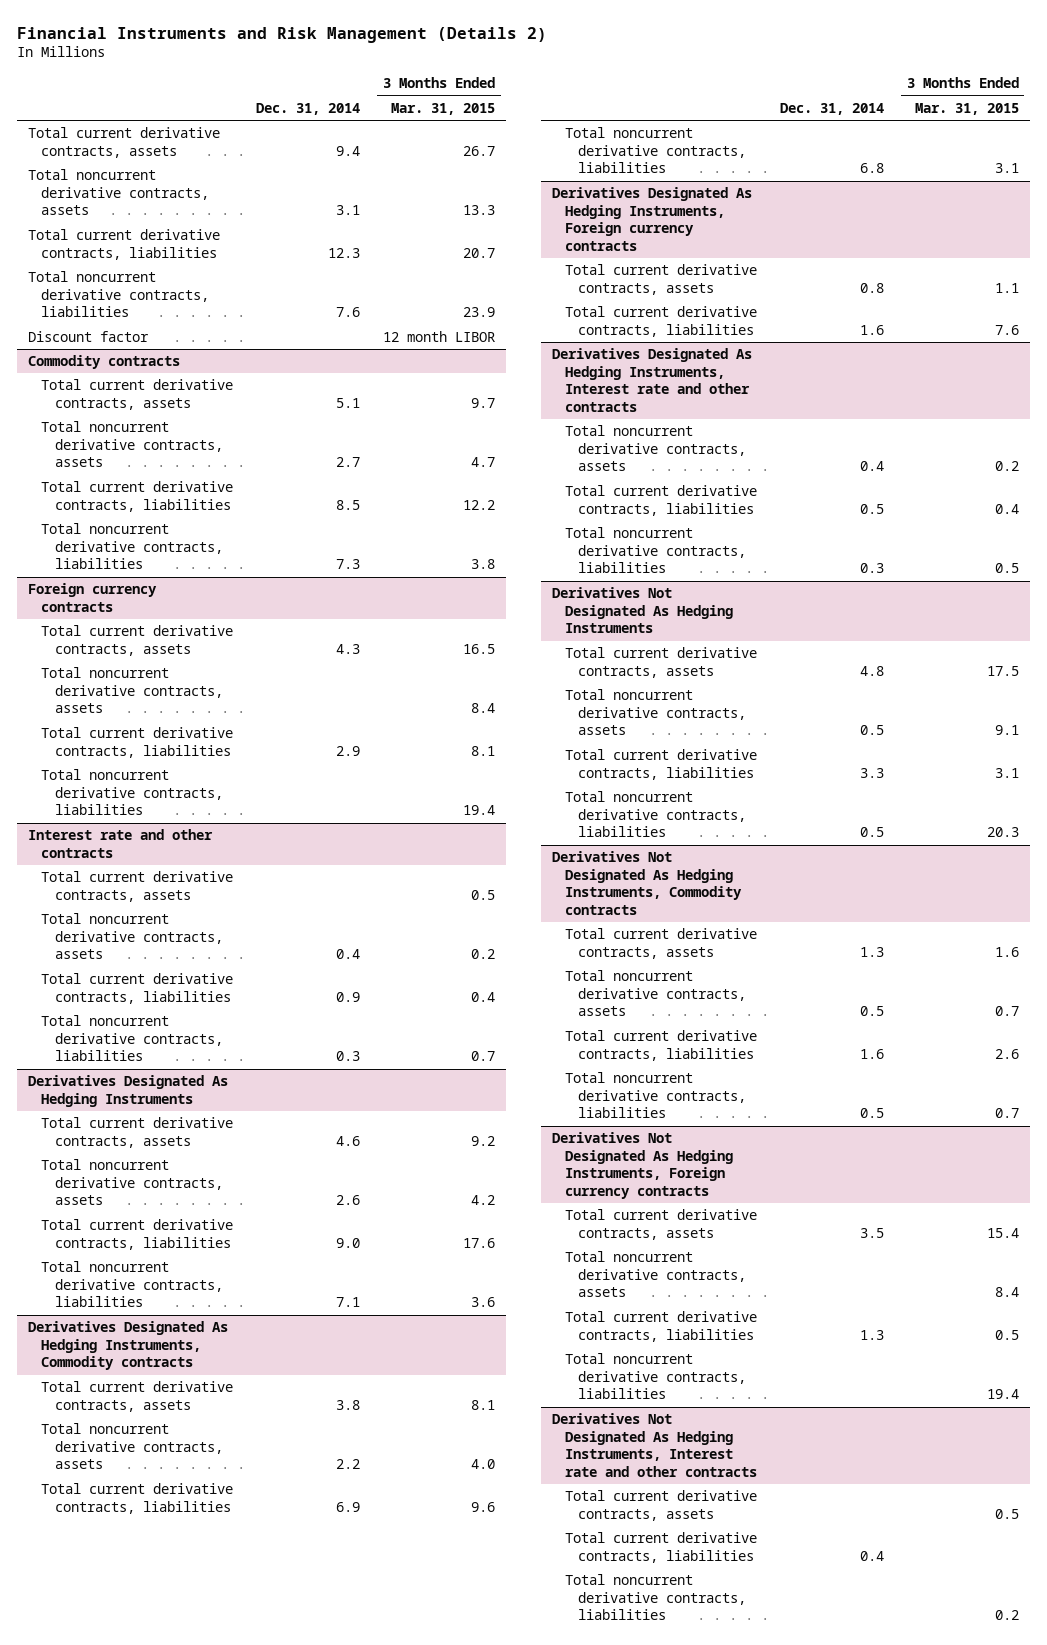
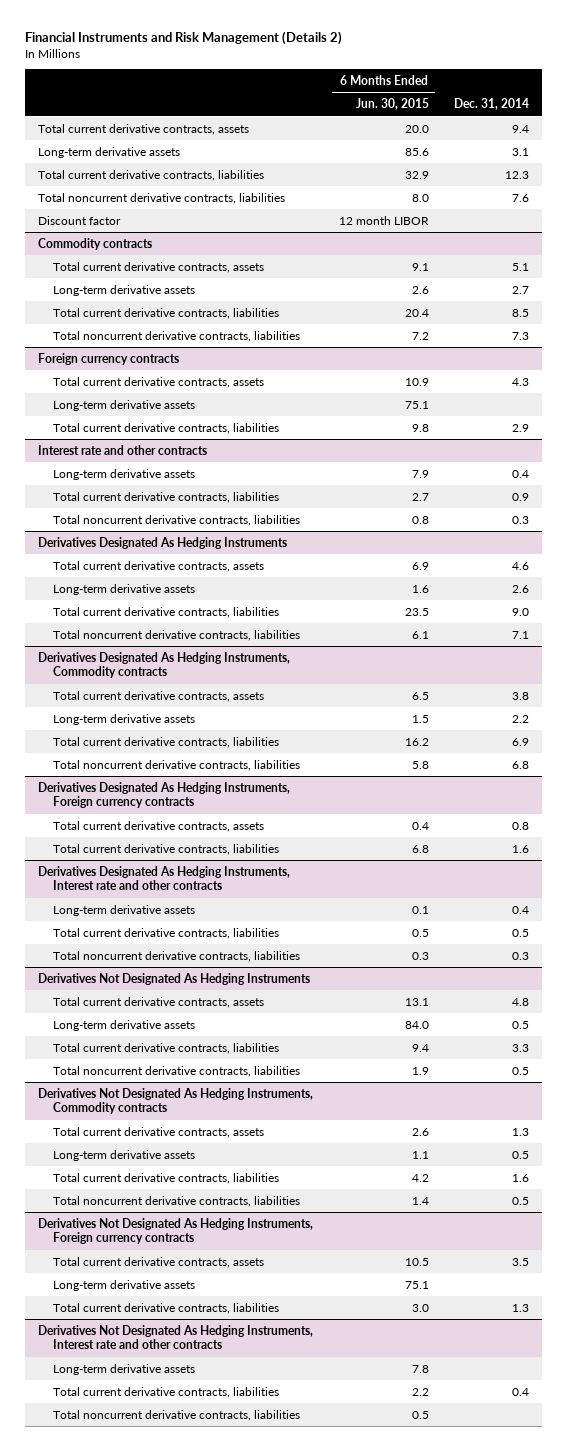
- | Dec. 31, 2014 | 3 Months Ended Mar. 31, 2015
+ | 6 Months Ended Jun. 30, 2015 | Dec. 31, 2014
- Total noncurrent derivative contracts, assets | 3.1 | 13.3
+ Long-term derivative assets | 85.6 | 3.1
@ Commodity contracts
- Total noncurrent derivative contracts, assets | 2.7 | 4.7
+ Long-term derivative assets | 2.6 | 2.7
@ Foreign currency contracts
- Total noncurrent derivative contracts, assets | | 8.4
+ Long-term derivative assets | 75.1 |
- Total noncurrent derivative contracts, liabilities | | 19.4
@ Interest rate and other contracts
- Total current derivative contracts, assets | | 0.5
- Total noncurrent derivative contracts, assets | 0.4 | 0.2
+ Long-term derivative assets | 7.9 | 0.4
@ Derivatives Designated As Hedging Instruments
- Total noncurrent derivative contracts, assets | 2.6 | 4.2
+ Long-term derivative assets | 1.6 | 2.6
@ Derivatives Designated As Hedging Instruments, Commodity contracts
- Total noncurrent derivative contracts, assets | 2.2 | 4.0
+ Long-term derivative assets | 1.5 | 2.2
@ Derivatives Designated As Hedging Instruments, Interest rate and other contracts
- Total noncurrent derivative contracts, assets | 0.4 | 0.2
+ Long-term derivative assets | 0.1 | 0.4
@ Derivatives Not Designated As Hedging Instruments
- Total noncurrent derivative contracts, assets | 0.5 | 9.1
+ Long-term derivative assets | 84.0 | 0.5
@ Derivatives Not Designated As Hedging Instruments, Commodity contracts
- Total noncurrent derivative contracts, assets | 0.5 | 0.7
+ Long-term derivative assets | 1.1 | 0.5
@ Derivatives Not Designated As Hedging Instruments, Foreign currency contracts
- Total noncurrent derivative contracts, assets | | 8.4
+ Long-term derivative assets | 75.1 |
- Total noncurrent derivative contracts, liabilities | | 19.4
@ Derivatives Not Designated As Hedging Instruments, Interest rate and other contracts
- Total current derivative contracts, assets | | 0.5
+ Long-term derivative assets | 7.8 |

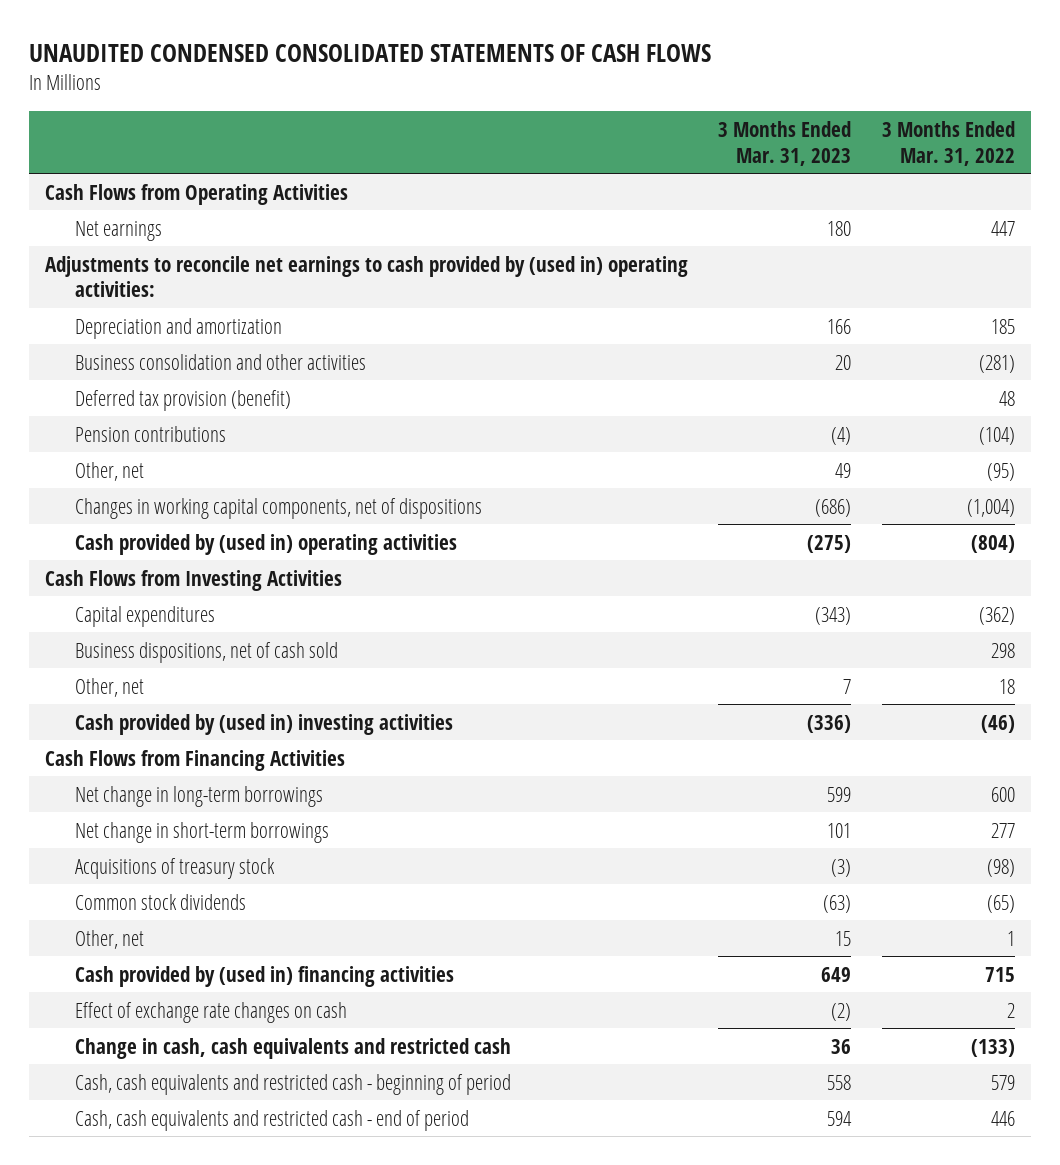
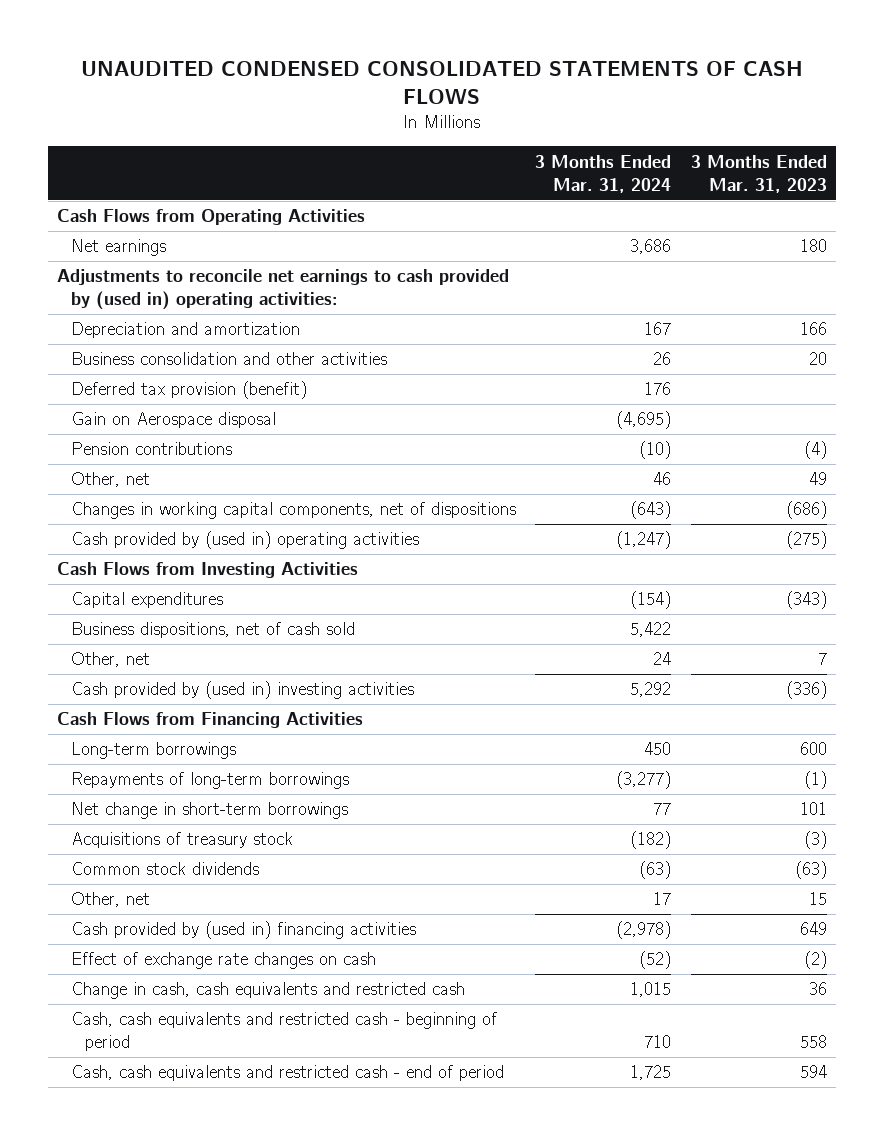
- | 3 Months Ended Mar. 31, 2023 | 3 Months Ended Mar. 31, 2022
+ | 3 Months Ended Mar. 31, 2024 | 3 Months Ended Mar. 31, 2023
+ Gain on Aerospace disposal | (4,695) |
- Net change in long-term borrowings | 599 | 600
+ Long-term borrowings | 450 | 600
+ Repayments of long-term borrowings | (3,277) | (1)

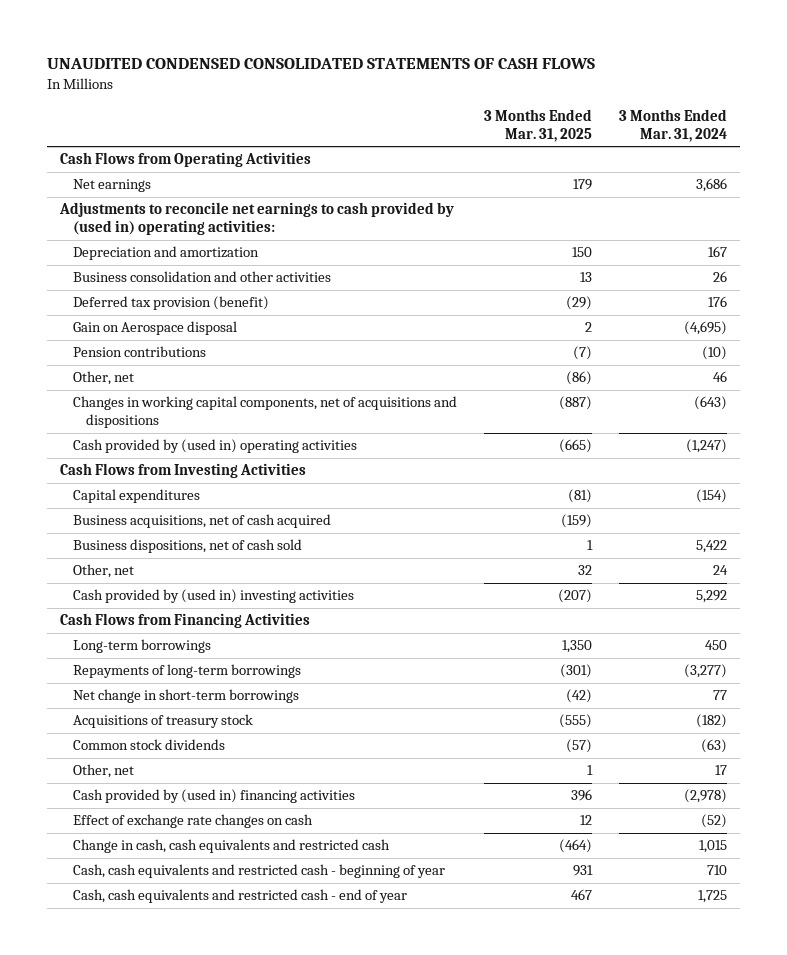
- | 3 Months Ended Mar. 31, 2024 | 3 Months Ended Mar. 31, 2023
+ | 3 Months Ended Mar. 31, 2025 | 3 Months Ended Mar. 31, 2024
- Changes in working capital components, net of dispositions | (643) | (686)
+ Changes in working capital components, net of acquisitions and dispositions | (887) | (643)
+ Business acquisitions, net of cash acquired | (159) |
- Cash, cash equivalents and restricted cash - beginning of period | 710 | 558
- Cash, cash equivalents and restricted cash - end of period | 1,725 | 594
+ Cash, cash equivalents and restricted cash - beginning of year | 931 | 710
+ Cash, cash equivalents and restricted cash - end of year | 467 | 1,725

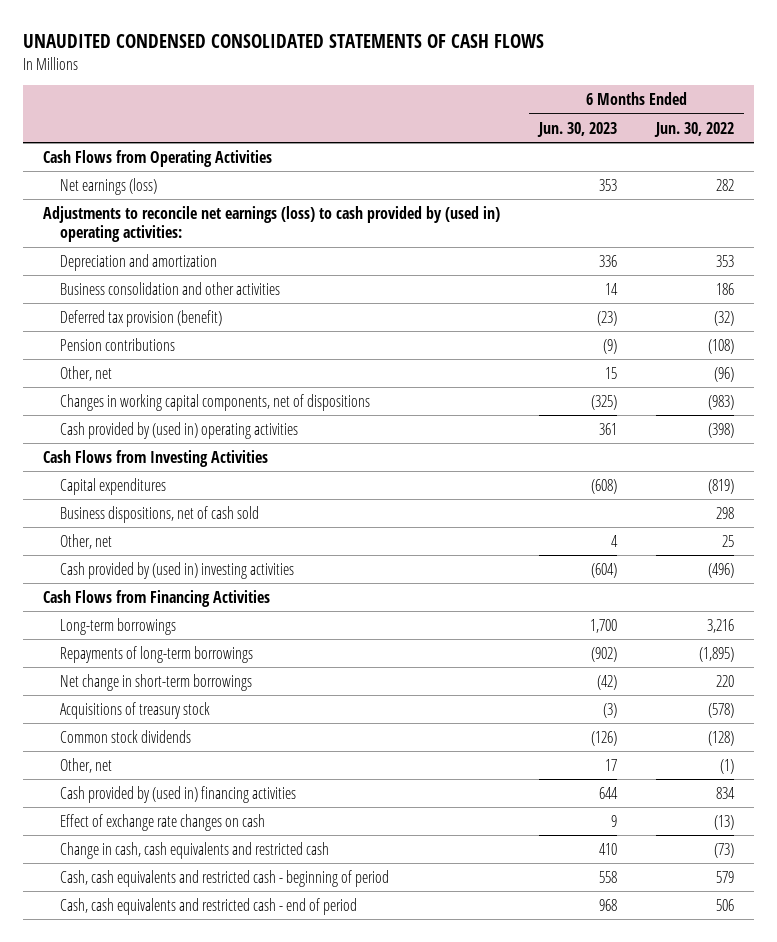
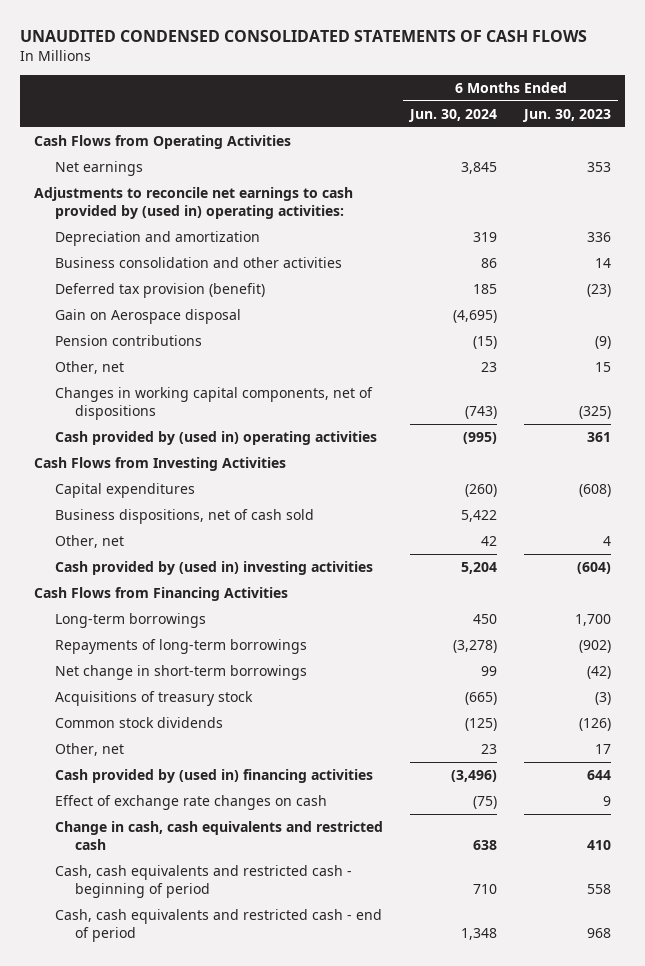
- | 6 Months Ended Jun. 30, 2023 | 6 Months Ended Jun. 30, 2022
+ | 6 Months Ended Jun. 30, 2024 | 6 Months Ended Jun. 30, 2023
- Net earnings (loss) | 353 | 282
- Adjustments to reconcile net earnings (loss) to cash provided by (used in) operating activities:
+ Net earnings | 3,845 | 353
+ Adjustments to reconcile net earnings to cash provided by (used in) operating activities:
+ Gain on Aerospace disposal | (4,695) |

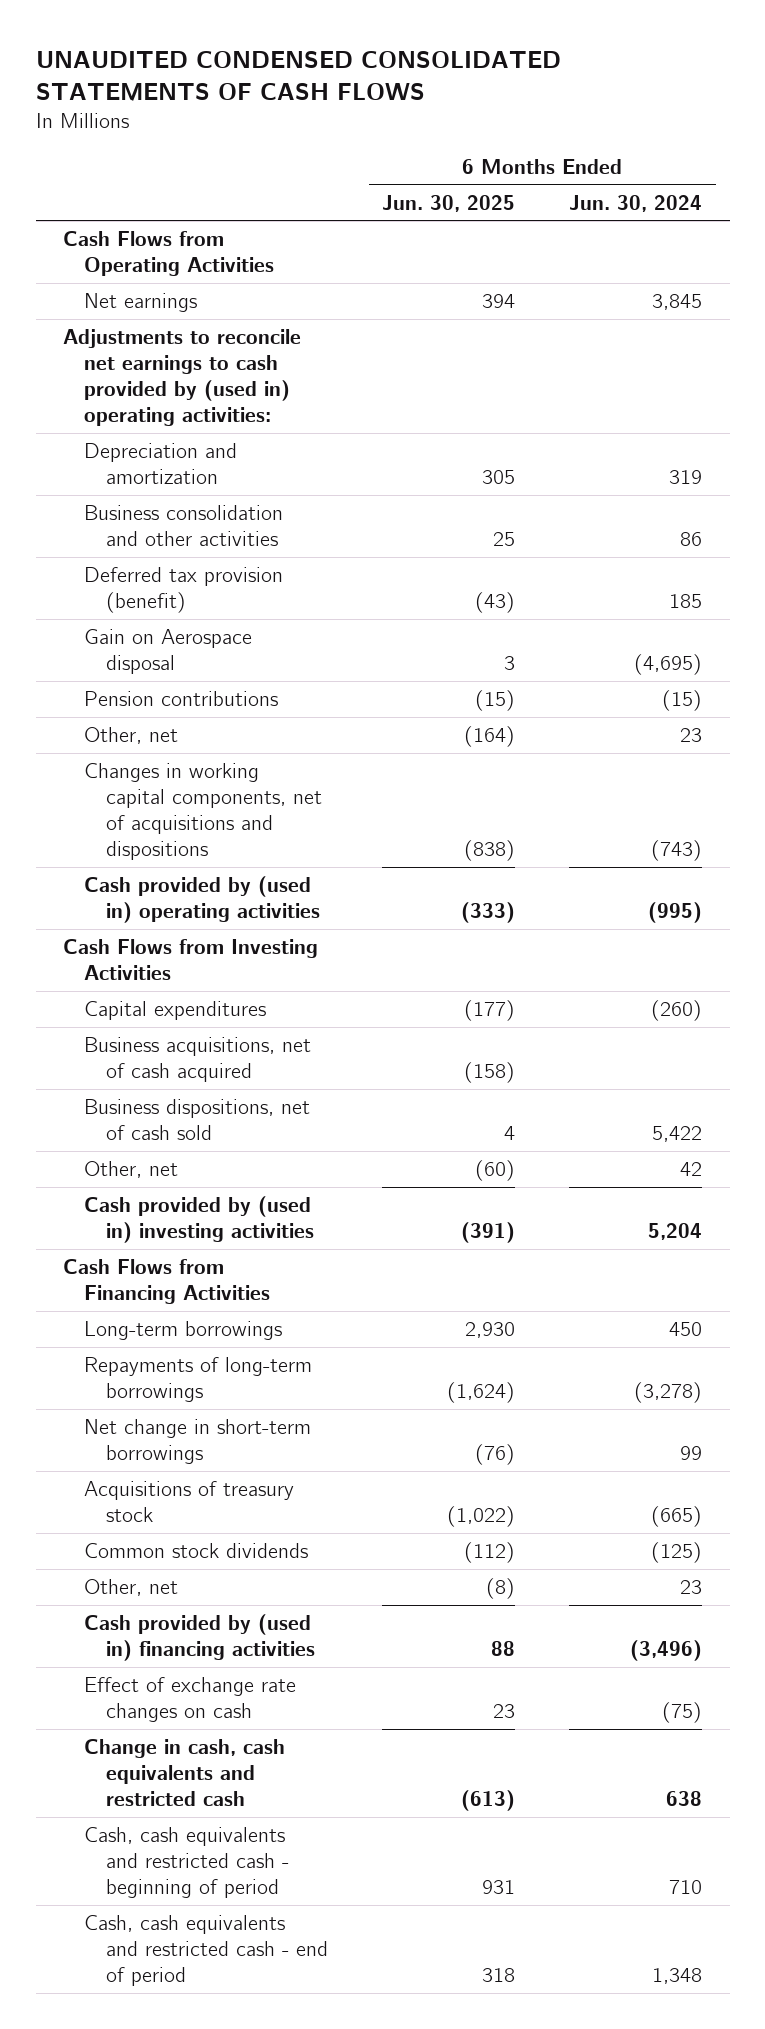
- | 6 Months Ended Jun. 30, 2024 | 6 Months Ended Jun. 30, 2023
+ | 6 Months Ended Jun. 30, 2025 | 6 Months Ended Jun. 30, 2024
- Changes in working capital components, net of dispositions | (743) | (325)
+ Changes in working capital components, net of acquisitions and dispositions | (838) | (743)
+ Business acquisitions, net of cash acquired | (158) |

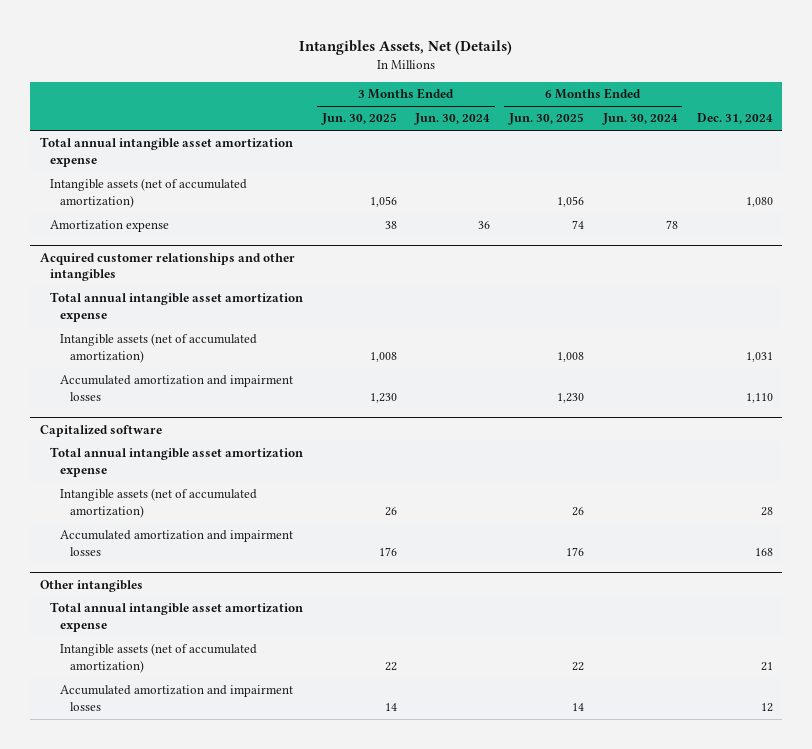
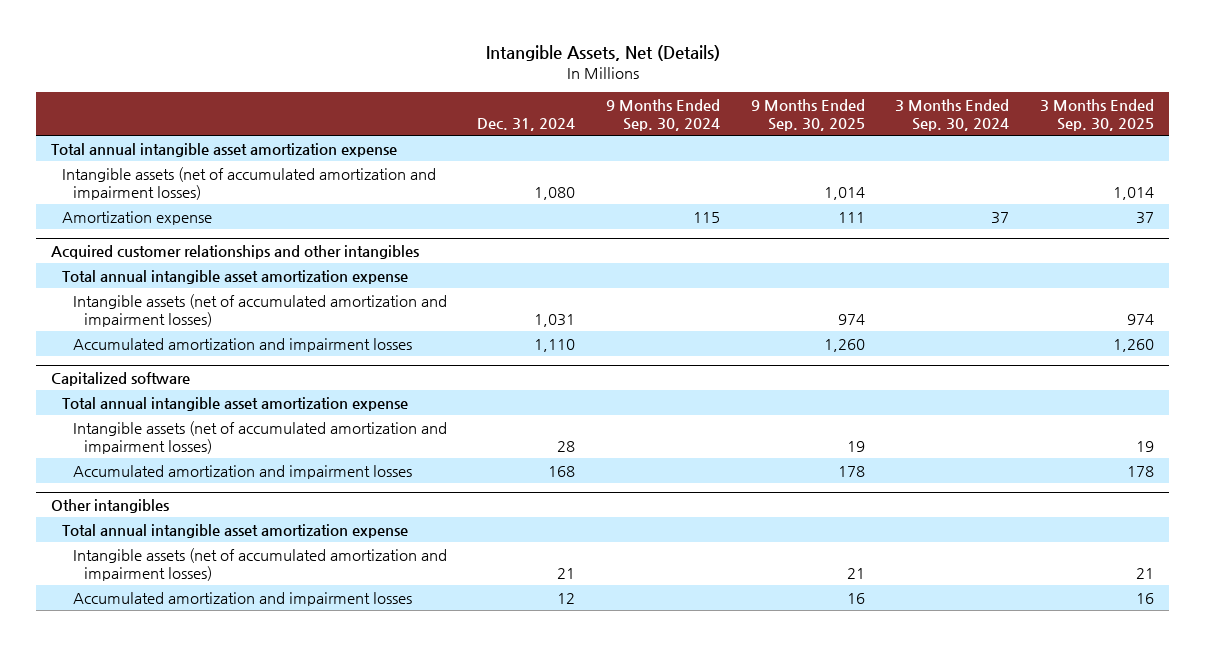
- Intangibles Assets, Net (Details)
+ Intangible Assets, Net (Details)
- | 3 Months Ended Jun. 30, 2025 | 3 Months Ended Jun. 30, 2024 | 6 Months Ended Jun. 30, 2025 | 6 Months Ended Jun. 30, 2024 | Dec. 31, 2024
+ | Dec. 31, 2024 | 9 Months Ended Sep. 30, 2024 | 9 Months Ended Sep. 30, 2025 | 3 Months Ended Sep. 30, 2024 | 3 Months Ended Sep. 30, 2025
- Intangible assets (net of accumulated amortization) | 1,056 | | 1,056 | | 1,080
+ Intangible assets (net of accumulated amortization and impairment losses) | 1,080 | | 1,014 | | 1,014
@ Acquired customer relationships and other intangibles
- Intangible assets (net of accumulated amortization) | 1,008 | | 1,008 | | 1,031
+ Intangible assets (net of accumulated amortization and impairment losses) | 1,031 | | 974 | | 974
@ Capitalized software
- Intangible assets (net of accumulated amortization) | 26 | | 26 | | 28
+ Intangible assets (net of accumulated amortization and impairment losses) | 28 | | 19 | | 19
@ Other intangibles
- Intangible assets (net of accumulated amortization) | 22 | | 22 | | 21
+ Intangible assets (net of accumulated amortization and impairment losses) | 21 | | 21 | | 21

